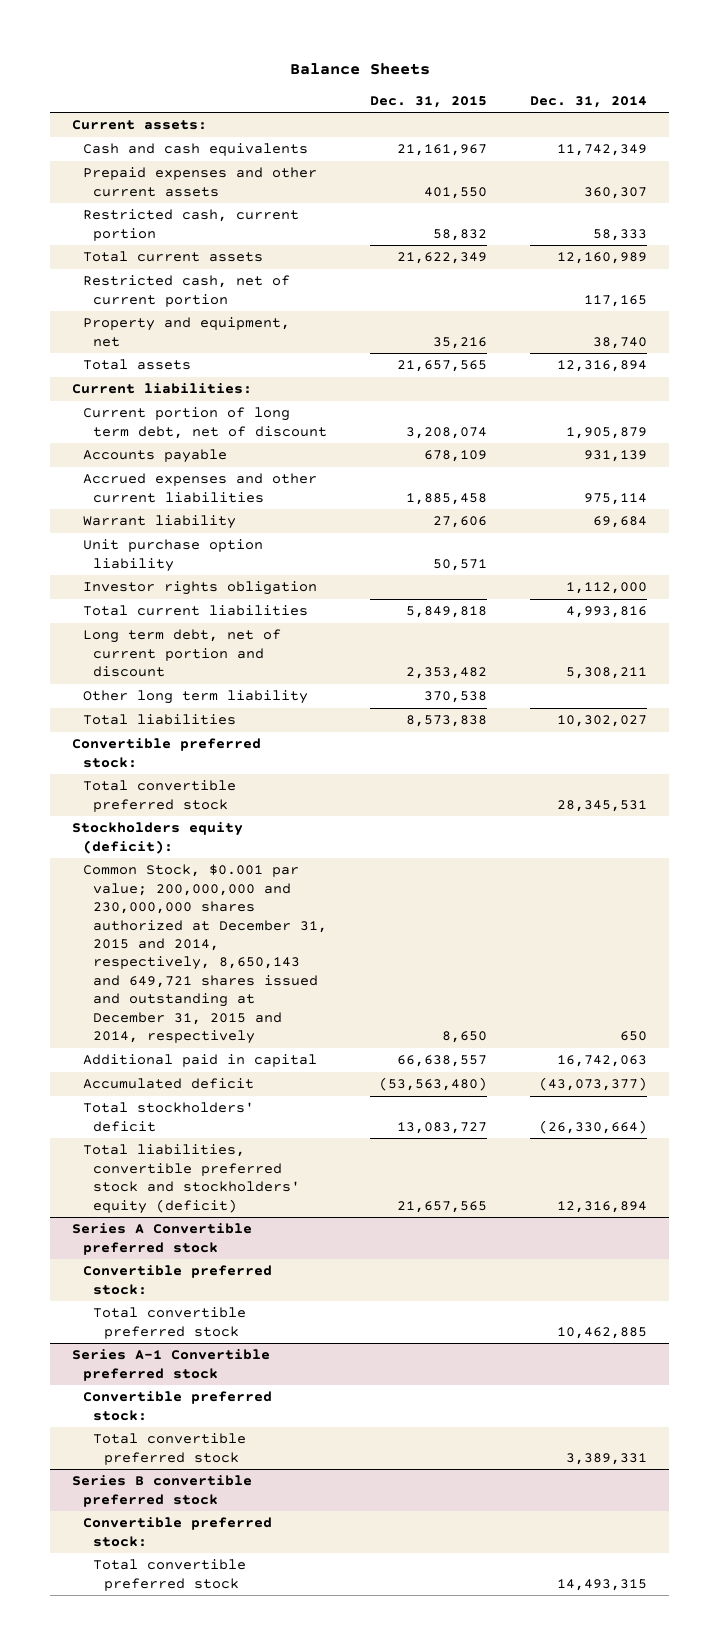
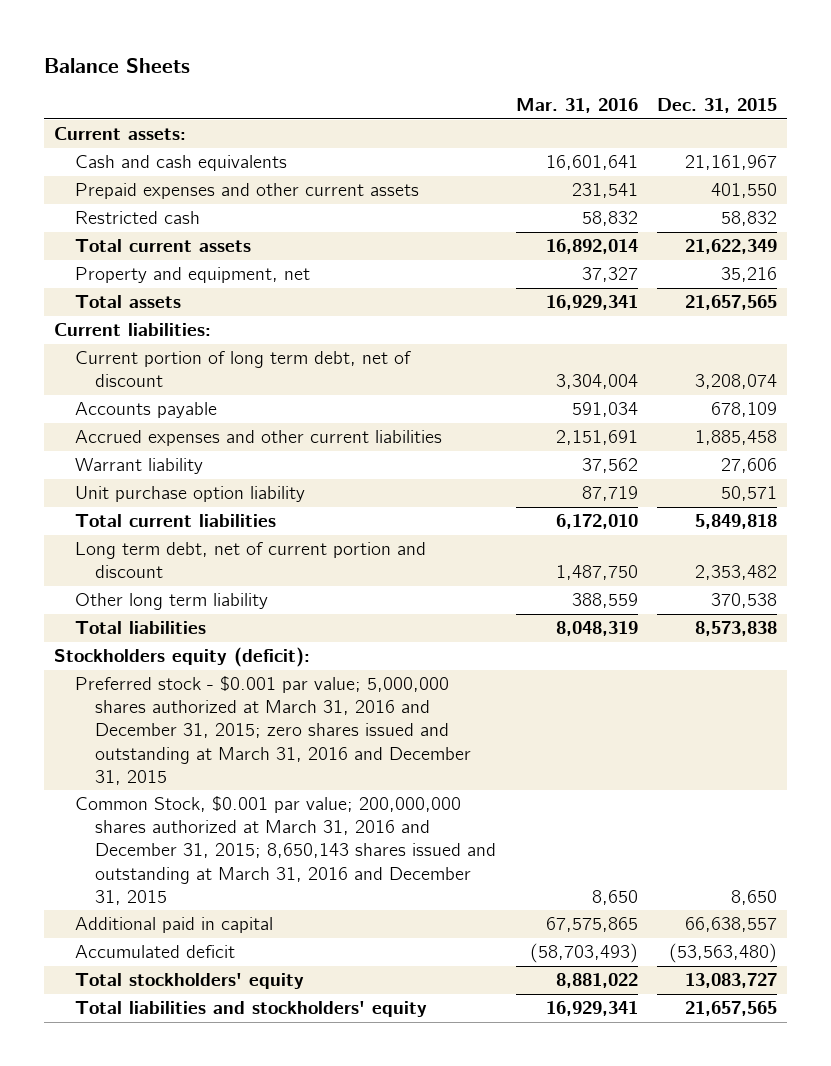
- | Dec. 31, 2015 | Dec. 31, 2014
+ | Mar. 31, 2016 | Dec. 31, 2015
- Restricted cash, current portion | 58,832 | 58,333
+ Restricted cash | 58,832 | 58,832
- Restricted cash, net of current portion | | 117,165
- Investor rights obligation | | 1,112,000
- Convertible preferred stock:
- Total convertible preferred stock | | 28,345,531
- Common Stock, $0.001 par value; 200,000,000 and 230,000,000 shares authorized at December 31, 2015 and 2014, respectively, 8,650,143 and 649,721 shares issued and outstanding at December 31, 2015 and 2014, respectively | 8,650 | 650
+ Preferred stock - $0.001 par value; 5,000,000 shares authorized at March 31, 2016 and December 31, 2015; zero shares issued and outstanding at March 31, 2016 and December 31, 2015
+ Common Stock, $0.001 par value; 200,000,000 shares authorized at March 31, 2016 and December 31, 2015; 8,650,143 shares issued and outstanding at March 31, 2016 and December 31, 2015 | 8,650 | 8,650
- Total stockholders' deficit | 13,083,727 | (26,330,664)
- Total liabilities, convertible preferred stock and stockholders' equity (deficit) | 21,657,565 | 12,316,894
- Series A Convertible preferred stock
- Convertible preferred stock:
- Total convertible preferred stock | | 10,462,885
- Series A-1 Convertible preferred stock
- Convertible preferred stock:
- Total convertible preferred stock | | 3,389,331
- Series B convertible preferred stock
- Convertible preferred stock:
- Total convertible preferred stock | | 14,493,315
+ Total stockholders' equity | 8,881,022 | 13,083,727
+ Total liabilities and stockholders' equity | 16,929,341 | 21,657,565

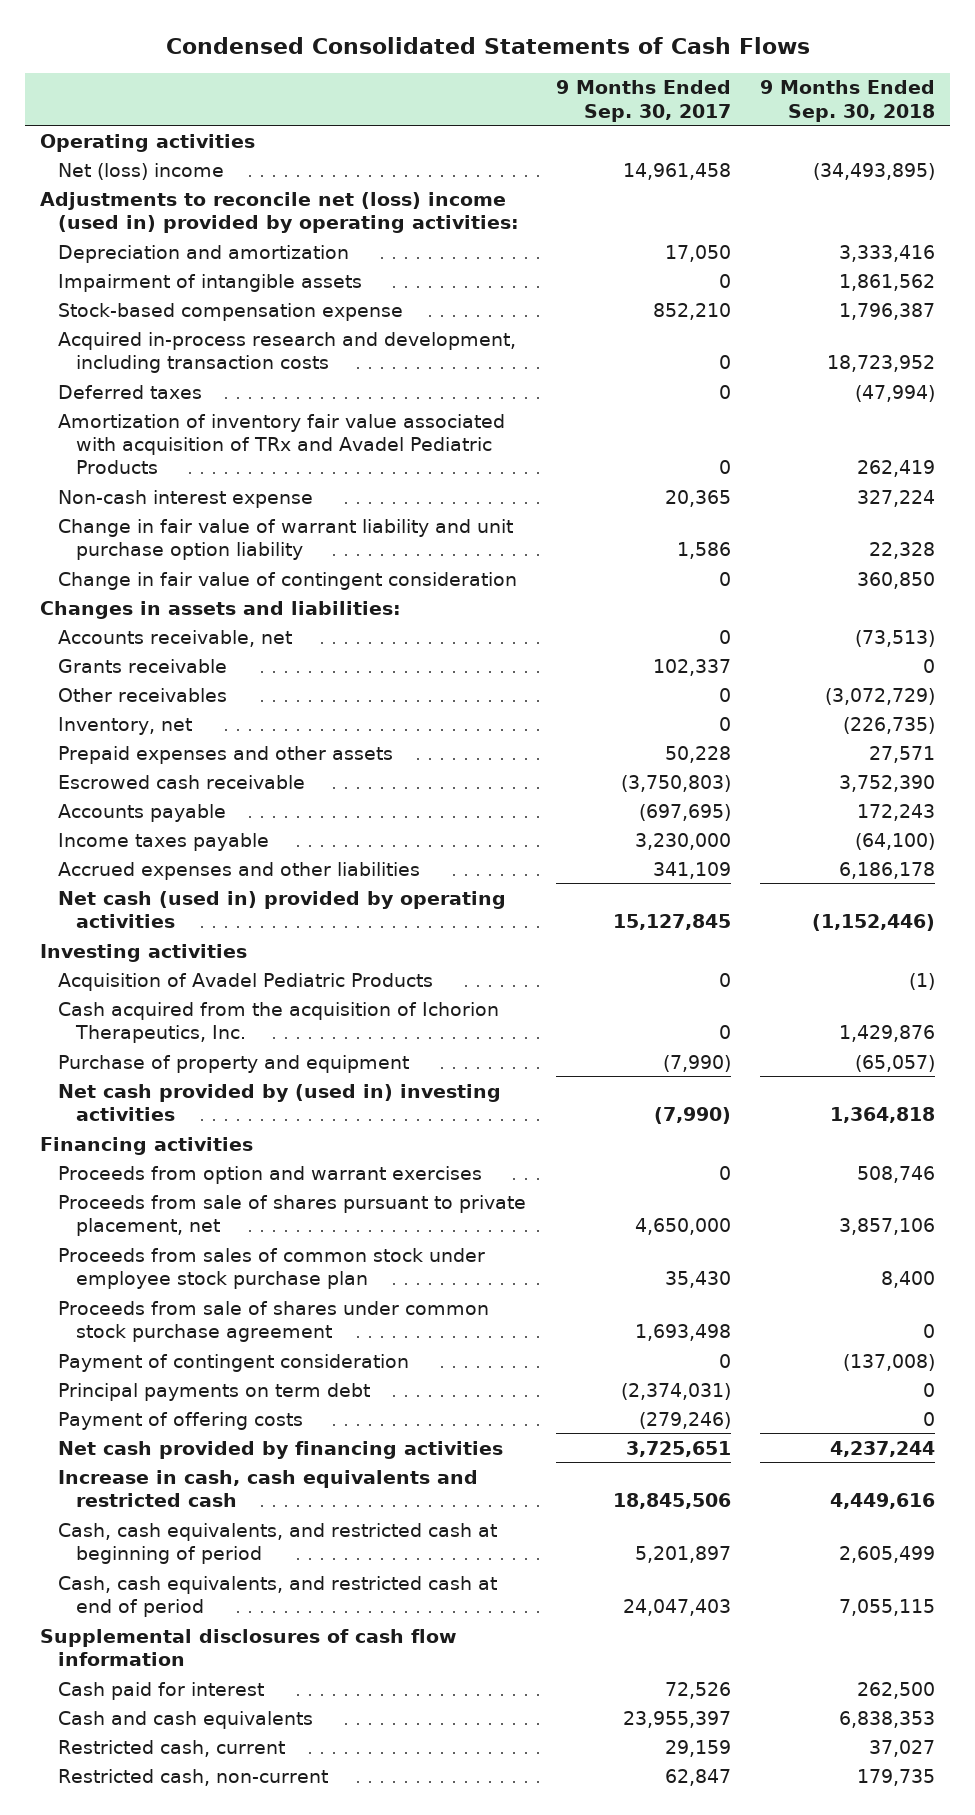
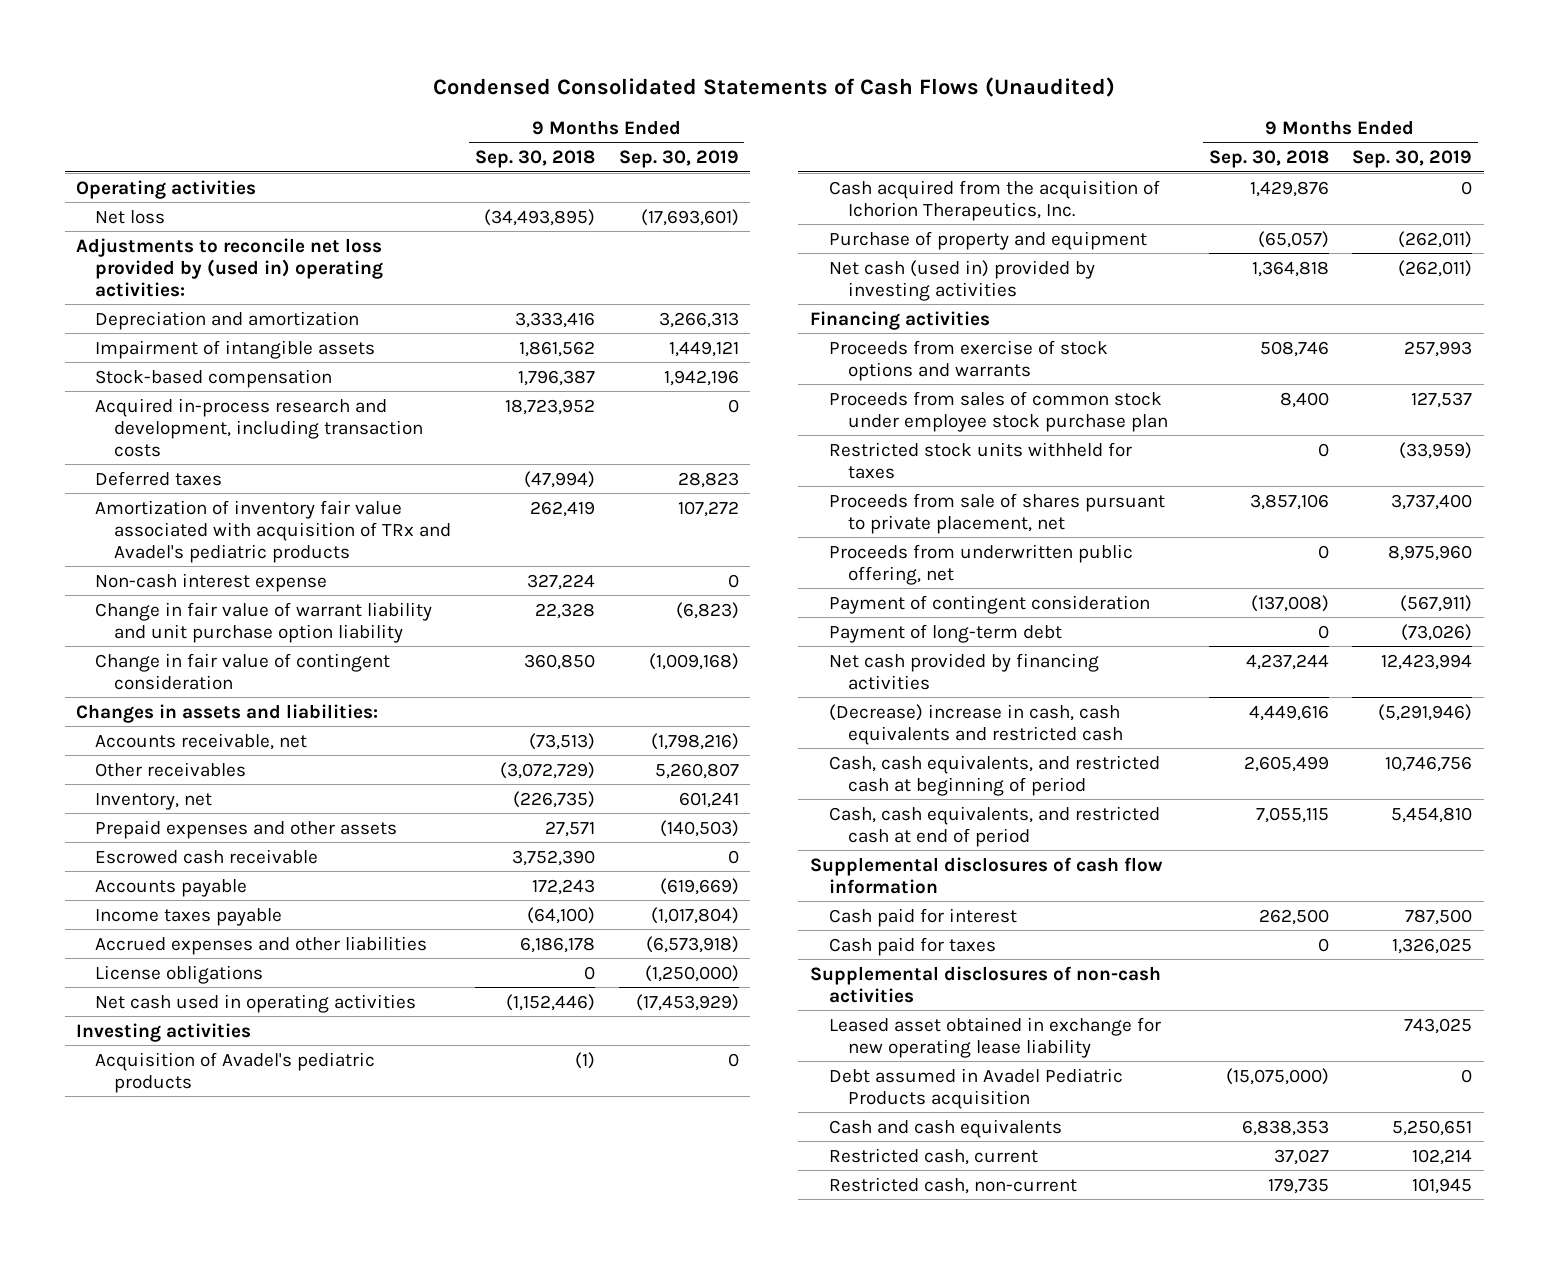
- Condensed Consolidated Statements of Cash Flows
+ Condensed Consolidated Statements of Cash Flows (Unaudited)
- | 9 Months Ended Sep. 30, 2017 | 9 Months Ended Sep. 30, 2018
+ | 9 Months Ended Sep. 30, 2018 | 9 Months Ended Sep. 30, 2019
- Net (loss) income | 14,961,458 | (34,493,895)
- Adjustments to reconcile net (loss) income (used in) provided by operating activities:
+ Net loss | (34,493,895) | (17,693,601)
+ Adjustments to reconcile net loss provided by (used in) operating activities:
- Stock-based compensation expense | 852,210 | 1,796,387
+ Stock-based compensation | 1,796,387 | 1,942,196
- Amortization of inventory fair value associated with acquisition of TRx and Avadel Pediatric Products | 0 | 262,419
+ Amortization of inventory fair value associated with acquisition of TRx and Avadel's pediatric products | 262,419 | 107,272
- Grants receivable | 102,337 | 0
- Net cash (used in) provided by operating activities | 15,127,845 | (1,152,446)
+ License obligations | 0 | (1,250,000)
+ Net cash used in operating activities | (1,152,446) | (17,453,929)
- Acquisition of Avadel Pediatric Products | 0 | (1)
+ Acquisition of Avadel's pediatric products | (1) | 0
- Net cash provided by (used in) investing activities | (7,990) | 1,364,818
+ Net cash (used in) provided by investing activities | 1,364,818 | (262,011)
- Proceeds from option and warrant exercises | 0 | 508,746
+ Proceeds from exercise of stock options and warrants | 508,746 | 257,993
- Proceeds from sale of shares under common stock purchase agreement | 1,693,498 | 0
+ Restricted stock units withheld for taxes | 0 | (33,959)
moved down: Proceeds from sale of shares pursuant to private placement, net | 3,857,106 | 3,737,400
+ Proceeds from underwritten public offering, net | 0 | 8,975,960
- Principal payments on term debt | (2,374,031) | 0
- Payment of offering costs | (279,246) | 0
+ Payment of long-term debt | 0 | (73,026)
- Increase in cash, cash equivalents and restricted cash | 18,845,506 | 4,449,616
+ (Decrease) increase in cash, cash equivalents and restricted cash | 4,449,616 | (5,291,946)
+ Cash paid for taxes | 0 | 1,326,025
+ Supplemental disclosures of non-cash activities
+ Leased asset obtained in exchange for new operating lease liability | | 743,025
+ Debt assumed in Avadel Pediatric Products acquisition | (15,075,000) | 0

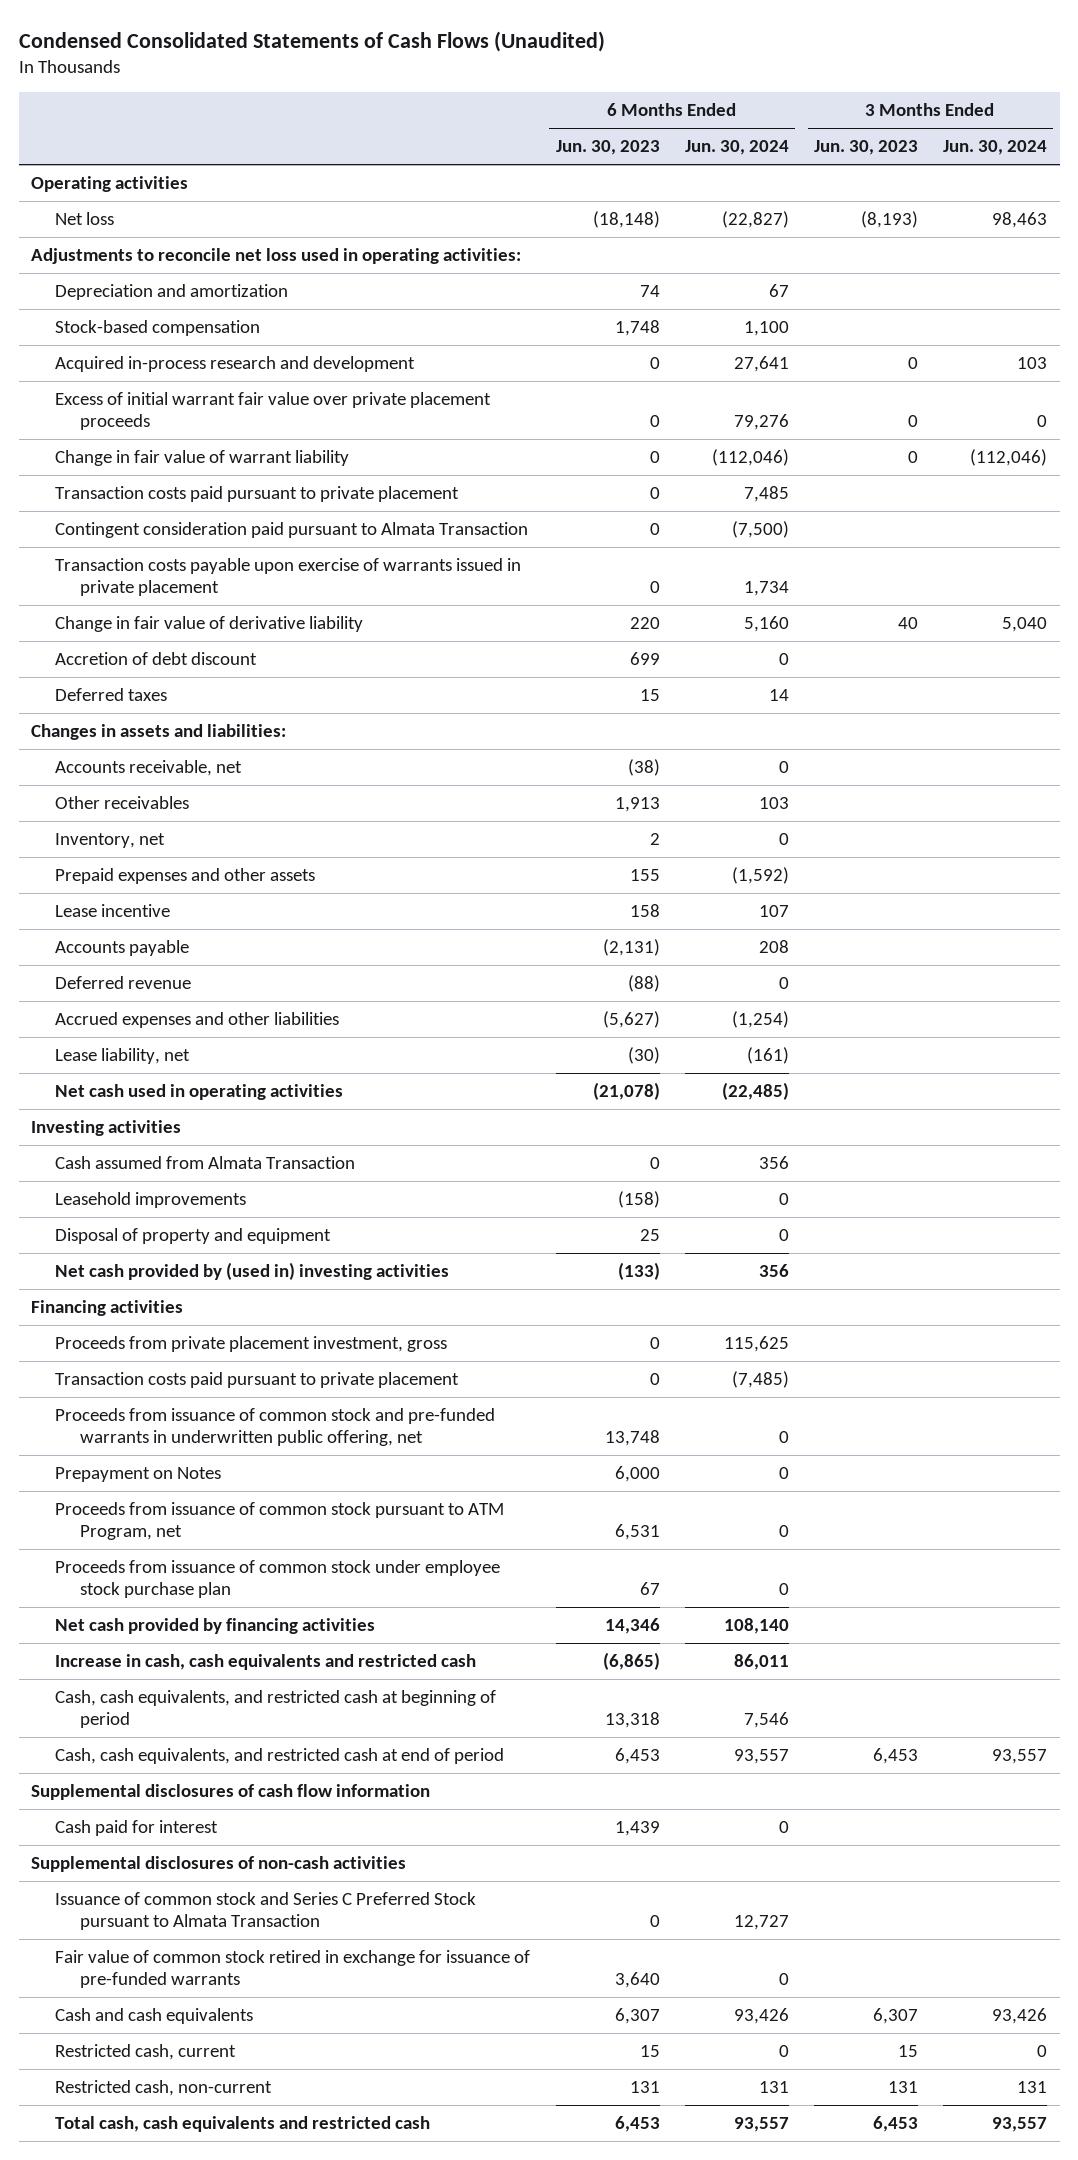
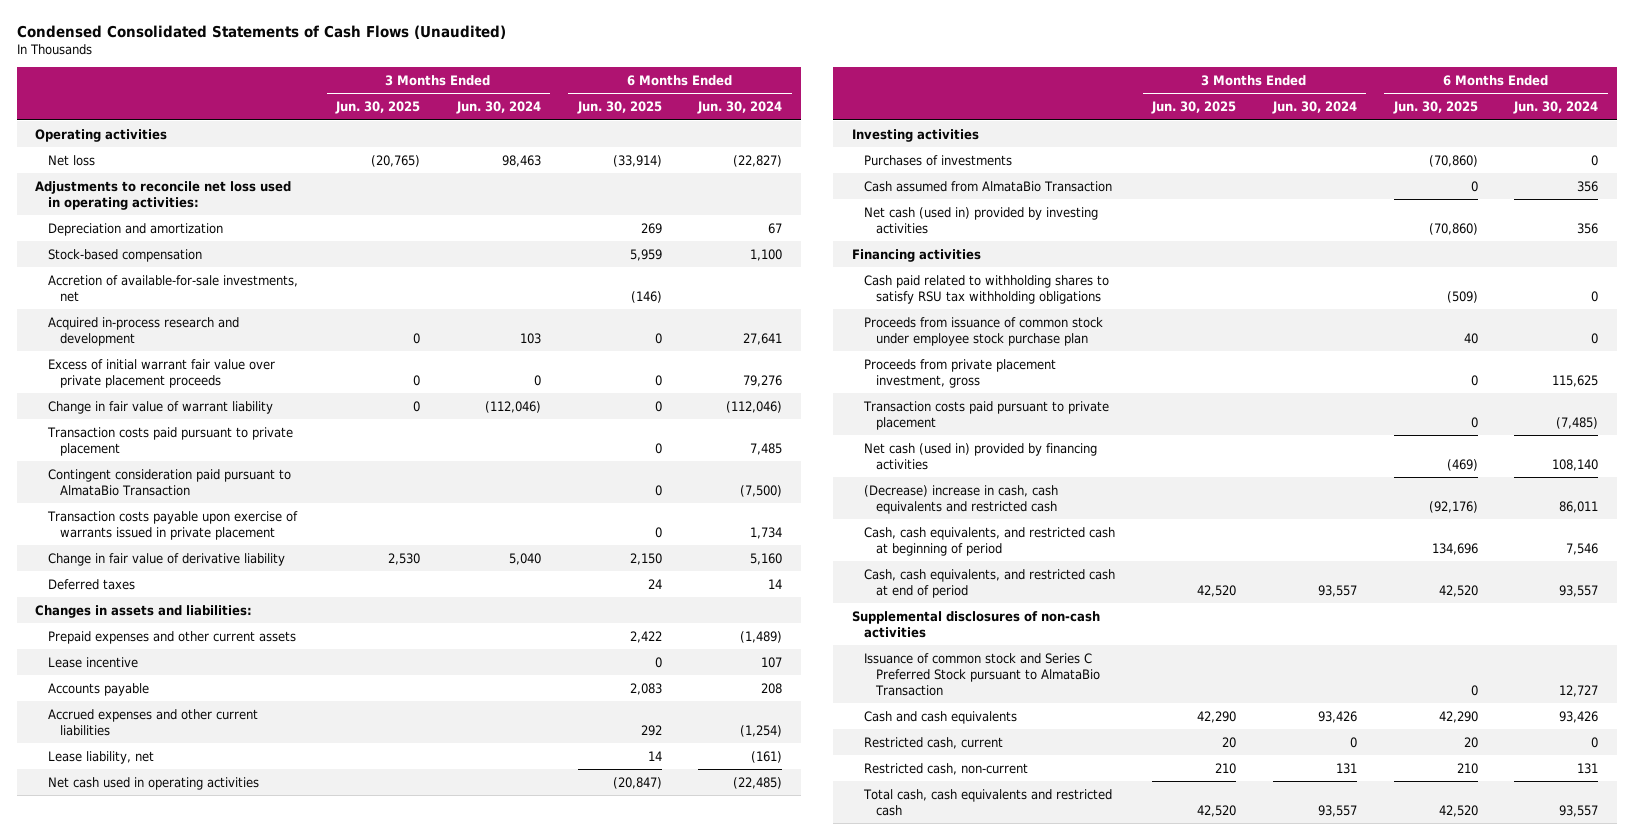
- | 6 Months Ended Jun. 30, 2023 | 6 Months Ended Jun. 30, 2024 | 3 Months Ended Jun. 30, 2023 | 3 Months Ended Jun. 30, 2024
+ | 3 Months Ended Jun. 30, 2025 | 3 Months Ended Jun. 30, 2024 | 6 Months Ended Jun. 30, 2025 | 6 Months Ended Jun. 30, 2024
+ Accretion of available-for-sale investments, net | | | (146) |
- Contingent consideration paid pursuant to Almata Transaction | 0 | (7,500) | |
+ Contingent consideration paid pursuant to AlmataBio Transaction | | | 0 | (7,500)
- Accretion of debt discount | 699 | 0 | |
- Accounts receivable, net | (38) | 0 | |
- Other receivables | 1,913 | 103 | |
- Inventory, net | 2 | 0 | |
- Prepaid expenses and other assets | 155 | (1,592) | |
+ Prepaid expenses and other current assets | | | 2,422 | (1,489)
- Deferred revenue | (88) | 0 | |
- Accrued expenses and other liabilities | (5,627) | (1,254) | |
+ Accrued expenses and other current liabilities | | | 292 | (1,254)
- Cash assumed from Almata Transaction | 0 | 356 | |
- Leasehold improvements | (158) | 0 | |
- Disposal of property and equipment | 25 | 0 | |
- Net cash provided by (used in) investing activities | (133) | 356 | |
+ Purchases of investments | | | (70,860) | 0
+ Cash assumed from AlmataBio Transaction | | | 0 | 356
+ Net cash (used in) provided by investing activities | | | (70,860) | 356
+ Cash paid related to withholding shares to satisfy RSU tax withholding obligations | | | (509) | 0
moved up: Proceeds from issuance of common stock under employee stock purchase plan | | | 40 | 0
- Proceeds from issuance of common stock and pre-funded warrants in underwritten public offering, net | 13,748 | 0 | |
- Prepayment on Notes | 6,000 | 0 | |
- Proceeds from issuance of common stock pursuant to ATM Program, net | 6,531 | 0 | |
- Net cash provided by financing activities | 14,346 | 108,140 | |
- Increase in cash, cash equivalents and restricted cash | (6,865) | 86,011 | |
+ Net cash (used in) provided by financing activities | | | (469) | 108,140
+ (Decrease) increase in cash, cash equivalents and restricted cash | | | (92,176) | 86,011
- Supplemental disclosures of cash flow information
- Cash paid for interest | 1,439 | 0 | |
- Issuance of common stock and Series C Preferred Stock pursuant to Almata Transaction | 0 | 12,727 | |
- Fair value of common stock retired in exchange for issuance of pre-funded warrants | 3,640 | 0 | |
+ Issuance of common stock and Series C Preferred Stock pursuant to AlmataBio Transaction | | | 0 | 12,727

